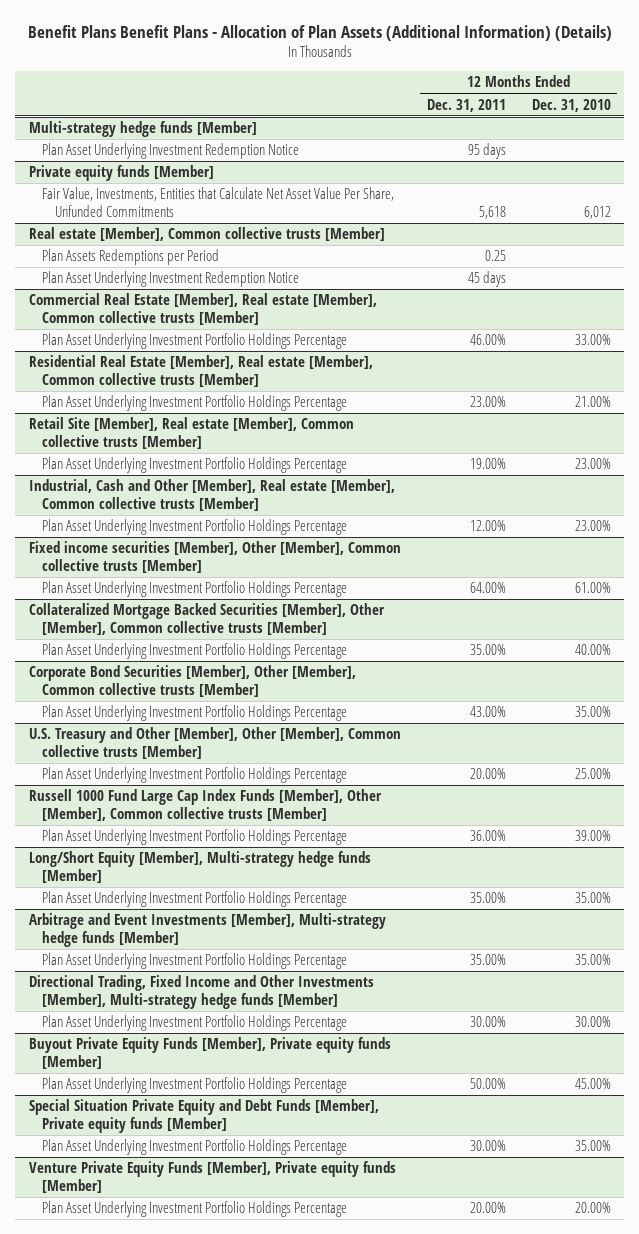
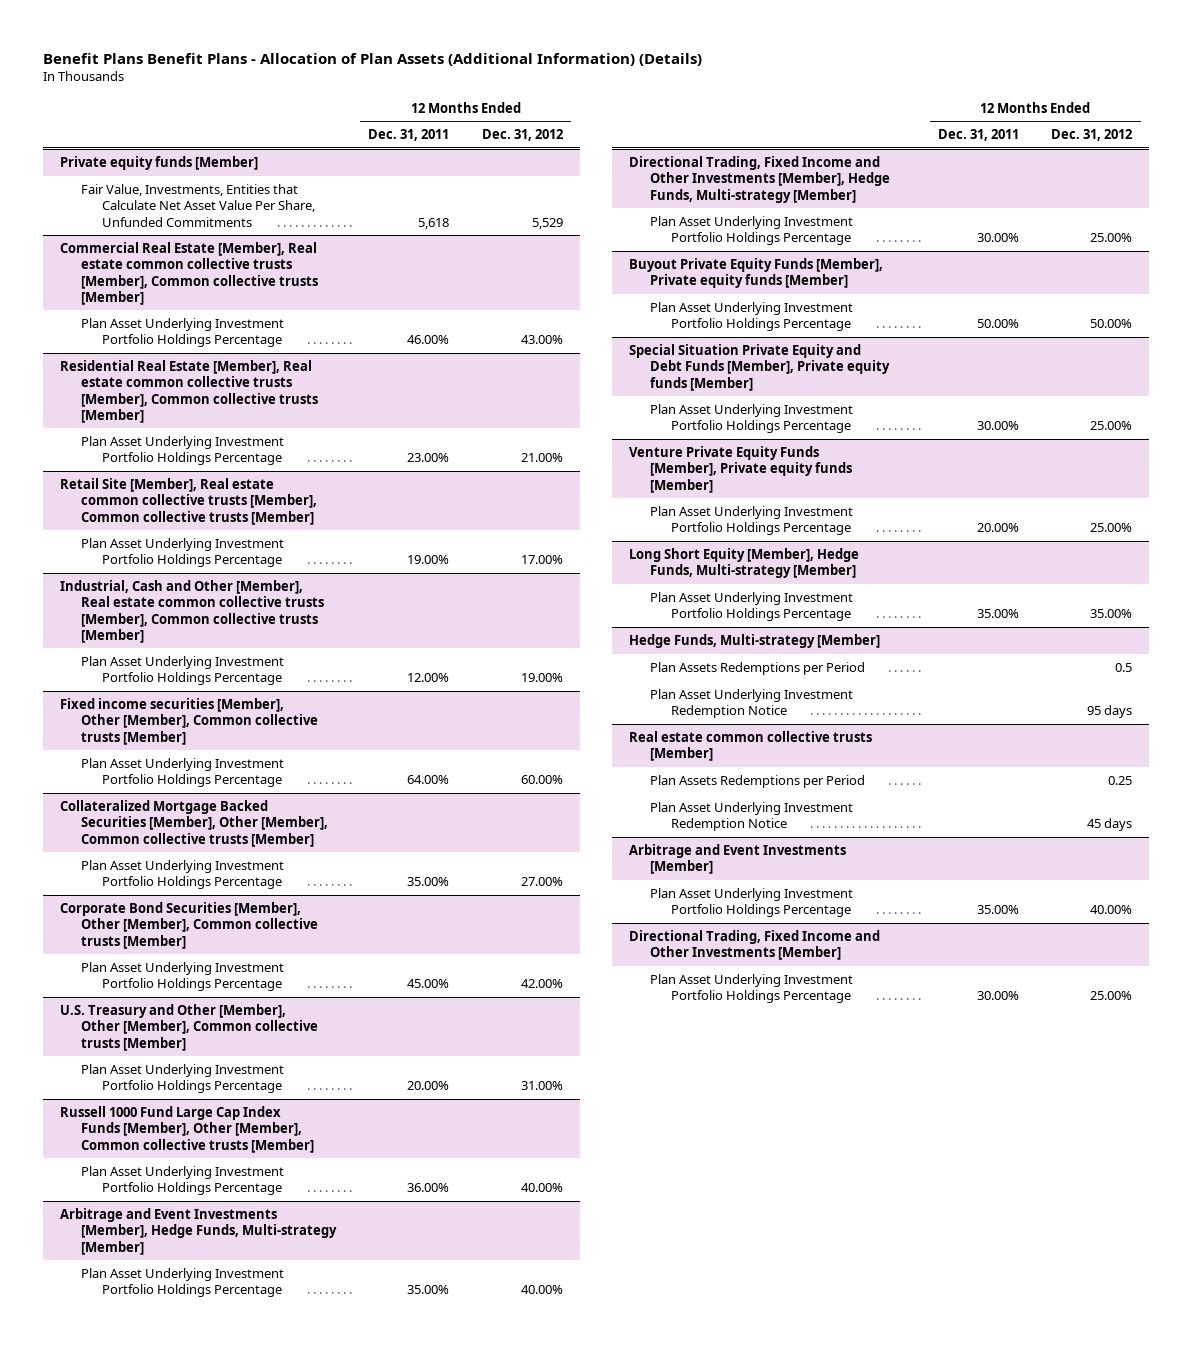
- | 12 Months Ended Dec. 31, 2011 | 12 Months Ended Dec. 31, 2010
+ | 12 Months Ended Dec. 31, 2011 | 12 Months Ended Dec. 31, 2012
- Multi-strategy hedge funds [Member]
- Plan Asset Underlying Investment Redemption Notice | 95 days |
- Real estate [Member], Common collective trusts [Member]
- Plan Assets Redemptions per Period | 0.25 |
- Plan Asset Underlying Investment Redemption Notice | 45 days |
- Commercial Real Estate [Member], Real estate [Member], Common collective trusts [Member]
+ Commercial Real Estate [Member], Real estate common collective trusts [Member], Common collective trusts [Member]
- Residential Real Estate [Member], Real estate [Member], Common collective trusts [Member]
+ Residential Real Estate [Member], Real estate common collective trusts [Member], Common collective trusts [Member]
- Retail Site [Member], Real estate [Member], Common collective trusts [Member]
+ Retail Site [Member], Real estate common collective trusts [Member], Common collective trusts [Member]
- Industrial, Cash and Other [Member], Real estate [Member], Common collective trusts [Member]
+ Industrial, Cash and Other [Member], Real estate common collective trusts [Member], Common collective trusts [Member]
@ Corporate Bond Securities [Member], Other [Member], Common collective trusts [Member]
- Plan Asset Underlying Investment Portfolio Holdings Percentage | 43.00% | 35.00%
+ Plan Asset Underlying Investment Portfolio Holdings Percentage | 45.00% | 42.00%
- Long/Short Equity [Member], Multi-strategy hedge funds [Member]
- Plan Asset Underlying Investment Portfolio Holdings Percentage | 35.00% | 35.00%
- Arbitrage and Event Investments [Member], Multi-strategy hedge funds [Member]
+ Arbitrage and Event Investments [Member], Hedge Funds, Multi-strategy [Member]
- Directional Trading, Fixed Income and Other Investments [Member], Multi-strategy hedge funds [Member]
+ Directional Trading, Fixed Income and Other Investments [Member], Hedge Funds, Multi-strategy [Member]
+ Long Short Equity [Member], Hedge Funds, Multi-strategy [Member]
+ Plan Asset Underlying Investment Portfolio Holdings Percentage | 35.00% | 35.00%
+ Hedge Funds, Multi-strategy [Member]
+ Plan Assets Redemptions per Period | | 0.5
+ Plan Asset Underlying Investment Redemption Notice | | 95 days
+ Real estate common collective trusts [Member]
+ Plan Assets Redemptions per Period | | 0.25
+ Plan Asset Underlying Investment Redemption Notice | | 45 days
+ Arbitrage and Event Investments [Member]
+ Plan Asset Underlying Investment Portfolio Holdings Percentage | 35.00% | 40.00%
+ Directional Trading, Fixed Income and Other Investments [Member]
+ Plan Asset Underlying Investment Portfolio Holdings Percentage | 30.00% | 25.00%

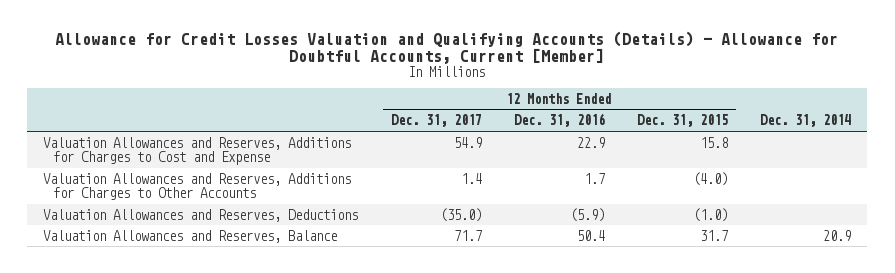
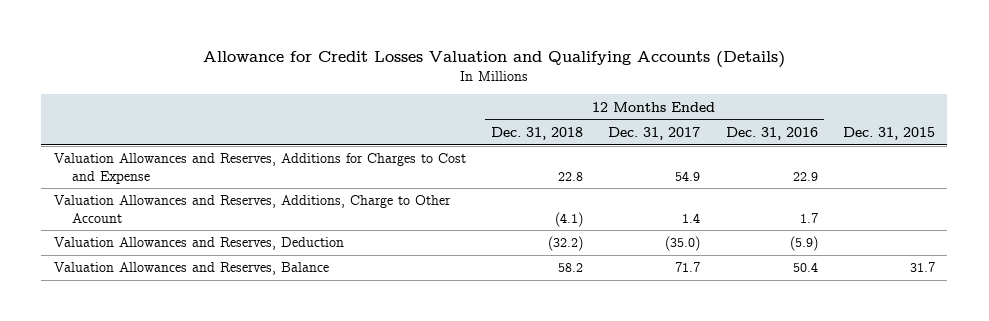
- Allowance for Credit Losses Valuation and Qualifying Accounts (Details) - Allowance for Doubtful Accounts, Current [Member]
+ Allowance for Credit Losses Valuation and Qualifying Accounts (Details)
- | 12 Months Ended Dec. 31, 2017 | 12 Months Ended Dec. 31, 2016 | 12 Months Ended Dec. 31, 2015 | Dec. 31, 2014
+ | 12 Months Ended Dec. 31, 2018 | 12 Months Ended Dec. 31, 2017 | 12 Months Ended Dec. 31, 2016 | Dec. 31, 2015
- Valuation Allowances and Reserves, Additions for Charges to Other Accounts | 1.4 | 1.7 | (4.0) |
- Valuation Allowances and Reserves, Deductions | (35.0) | (5.9) | (1.0) |
+ Valuation Allowances and Reserves, Additions, Charge to Other Account | (4.1) | 1.4 | 1.7 |
+ Valuation Allowances and Reserves, Deduction | (32.2) | (35.0) | (5.9) |

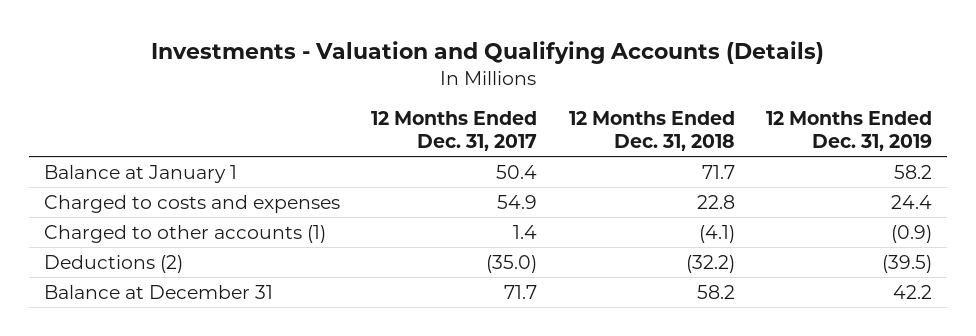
- Allowance for Credit Losses Valuation and Qualifying Accounts (Details)
+ Investments - Valuation and Qualifying Accounts (Details)
- | 12 Months Ended Dec. 31, 2018 | 12 Months Ended Dec. 31, 2017 | 12 Months Ended Dec. 31, 2016 | Dec. 31, 2015
+ | 12 Months Ended Dec. 31, 2017 | 12 Months Ended Dec. 31, 2018 | 12 Months Ended Dec. 31, 2019
- Valuation Allowances and Reserves, Additions for Charges to Cost and Expense | 22.8 | 54.9 | 22.9 |
- Valuation Allowances and Reserves, Additions, Charge to Other Account | (4.1) | 1.4 | 1.7 |
- Valuation Allowances and Reserves, Deduction | (32.2) | (35.0) | (5.9) |
- Valuation Allowances and Reserves, Balance | 58.2 | 71.7 | 50.4 | 31.7
+ Balance at January 1 | 50.4 | 71.7 | 58.2
+ Charged to costs and expenses | 54.9 | 22.8 | 24.4
+ Charged to other accounts (1) | 1.4 | (4.1) | (0.9)
+ Deductions (2) | (35.0) | (32.2) | (39.5)
+ Balance at December 31 | 71.7 | 58.2 | 42.2

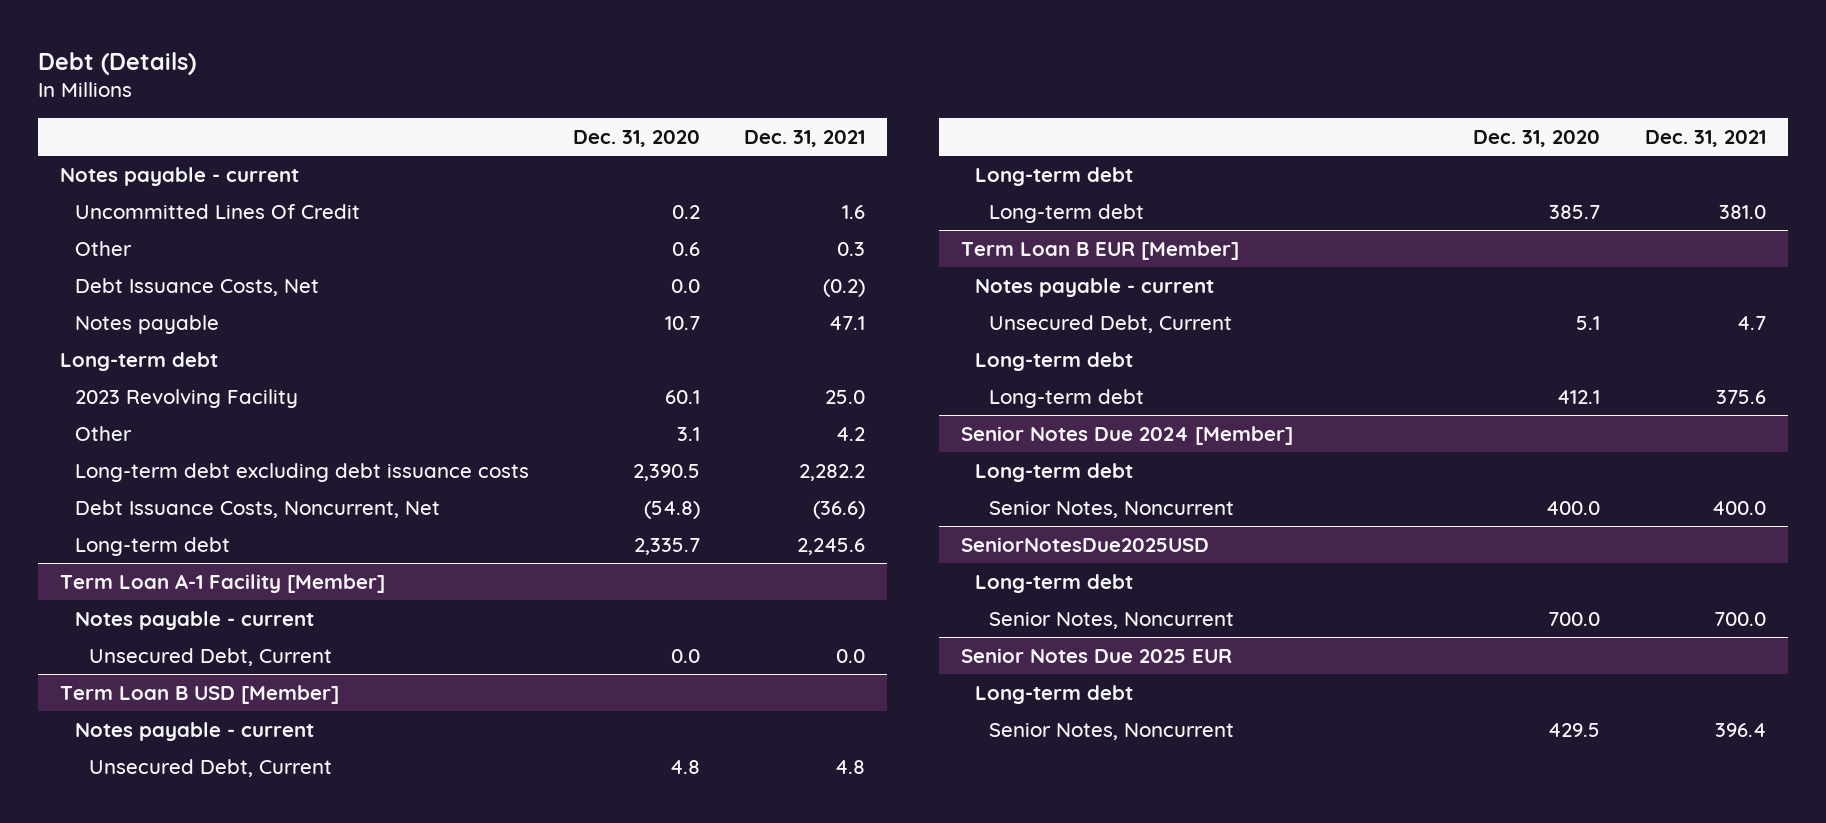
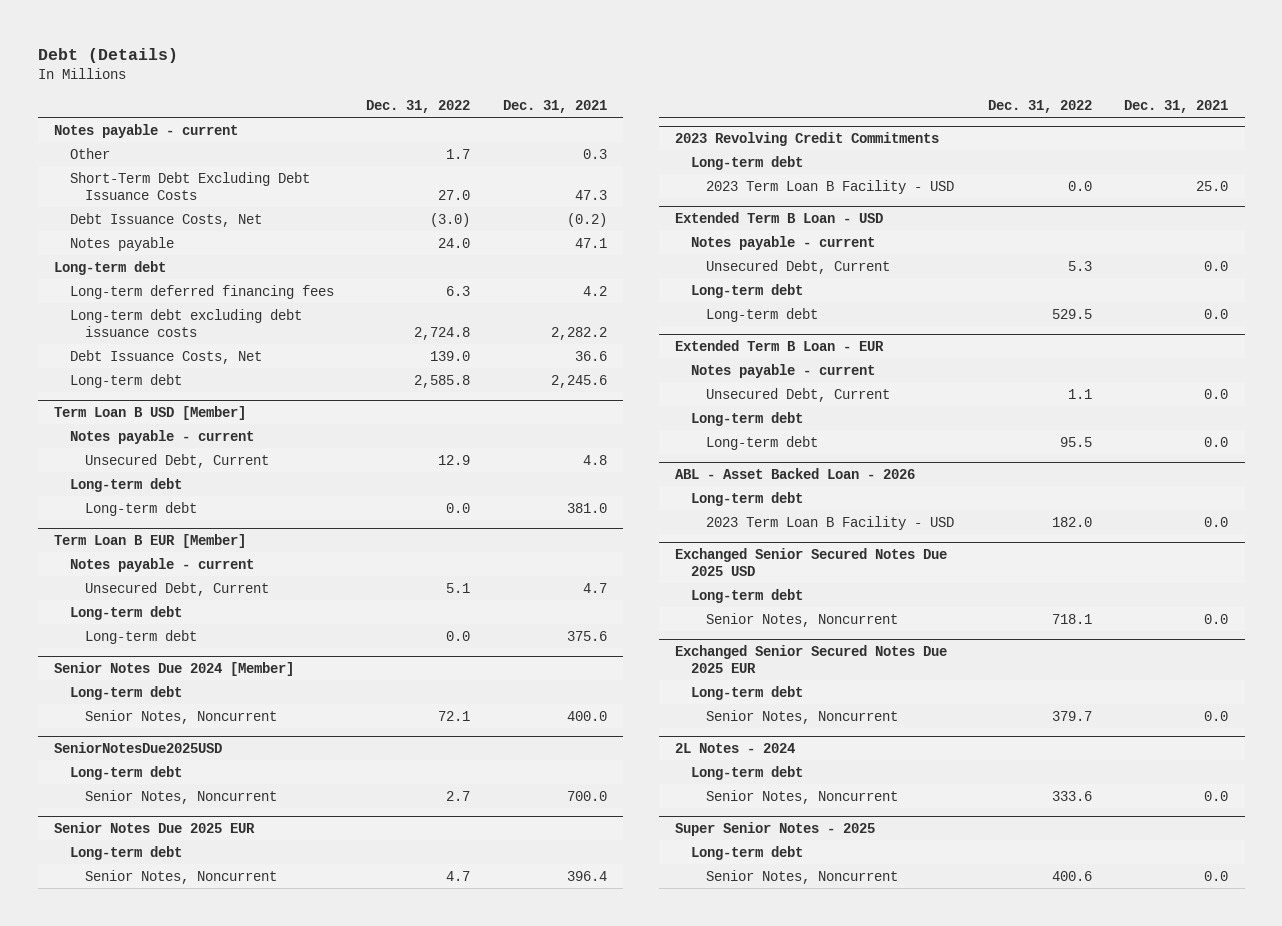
- | Dec. 31, 2020 | Dec. 31, 2021
+ | Dec. 31, 2022 | Dec. 31, 2021
- Uncommitted Lines Of Credit | 0.2 | 1.6
+ Short-Term Debt Excluding Debt Issuance Costs | 27.0 | 47.3
- 2023 Revolving Facility | 60.1 | 25.0
- Other | 3.1 | 4.2
+ Long-term deferred financing fees | 6.3 | 4.2
- Debt Issuance Costs, Noncurrent, Net | (54.8) | (36.6)
+ Debt Issuance Costs, Net | 139.0 | 36.6
- Term Loan A-1 Facility [Member]
- Notes payable - current
- Unsecured Debt, Current | 0.0 | 0.0
+ 2023 Revolving Credit Commitments
+ Long-term debt
+ 2023 Term Loan B Facility - USD | 0.0 | 25.0
+ Extended Term B Loan - USD
+ Notes payable - current
+ Unsecured Debt, Current | 5.3 | 0.0
+ Long-term debt
+ Long-term debt | 529.5 | 0.0
+ Extended Term B Loan - EUR
+ Notes payable - current
+ Unsecured Debt, Current | 1.1 | 0.0
+ Long-term debt
+ Long-term debt | 95.5 | 0.0
+ ABL - Asset Backed Loan - 2026
+ Long-term debt
+ 2023 Term Loan B Facility - USD | 182.0 | 0.0
+ Exchanged Senior Secured Notes Due 2025 USD
+ Long-term debt
+ Senior Notes, Noncurrent | 718.1 | 0.0
+ Exchanged Senior Secured Notes Due 2025 EUR
+ Long-term debt
+ Senior Notes, Noncurrent | 379.7 | 0.0
+ 2L Notes - 2024
+ Long-term debt
+ Senior Notes, Noncurrent | 333.6 | 0.0
+ Super Senior Notes - 2025
+ Long-term debt
+ Senior Notes, Noncurrent | 400.6 | 0.0

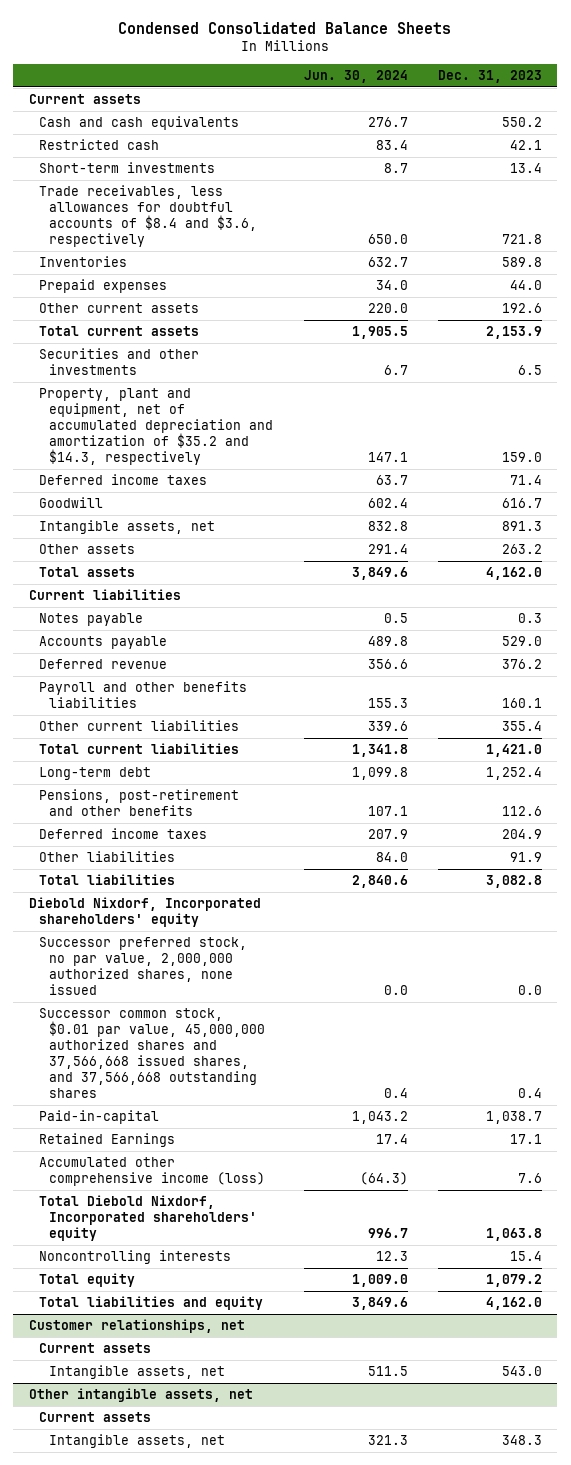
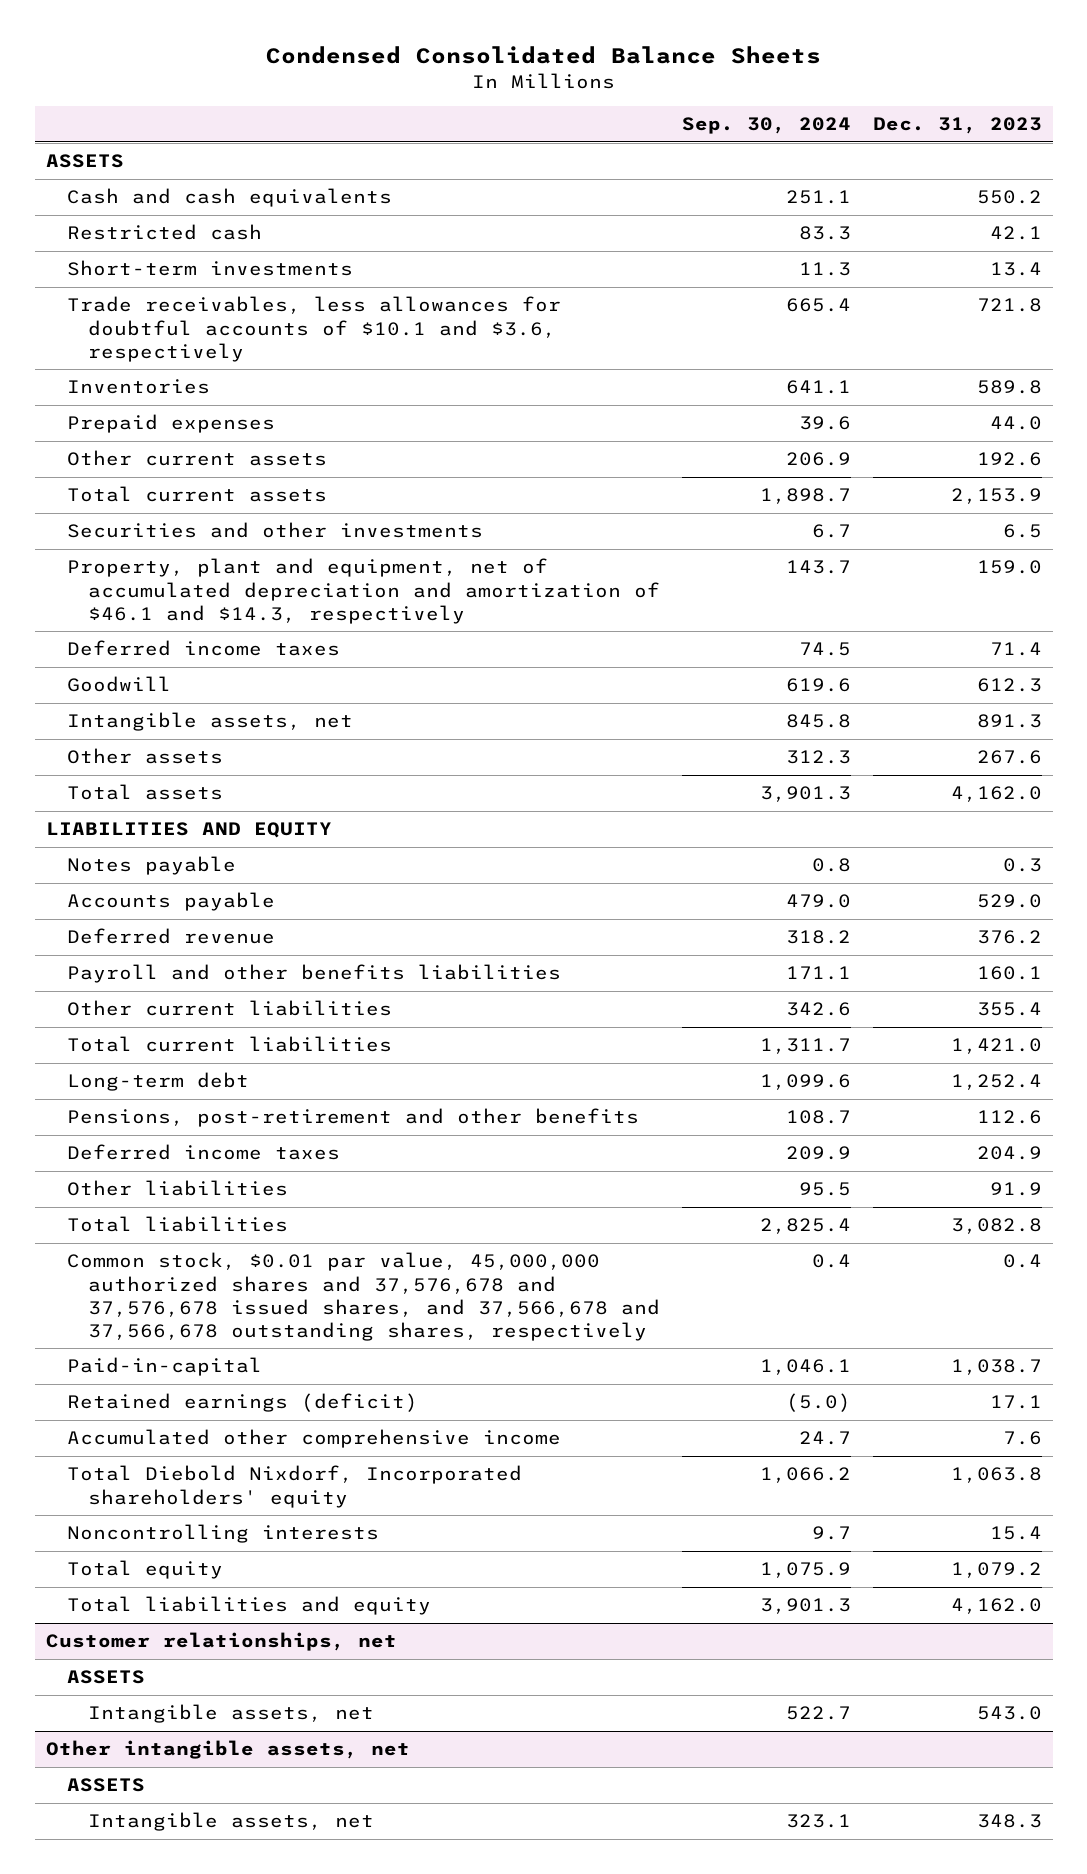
- | Jun. 30, 2024 | Dec. 31, 2023
+ | Sep. 30, 2024 | Dec. 31, 2023
- Current assets
+ ASSETS
- Trade receivables, less allowances for doubtful accounts of $8.4 and $3.6, respectively | 650.0 | 721.8
+ Trade receivables, less allowances for doubtful accounts of $10.1 and $3.6, respectively | 665.4 | 721.8
- Property, plant and equipment, net of accumulated depreciation and amortization of $35.2 and $14.3, respectively | 147.1 | 159.0
+ Property, plant and equipment, net of accumulated depreciation and amortization of $46.1 and $14.3, respectively | 143.7 | 159.0
- Goodwill | 602.4 | 616.7
+ Goodwill | 619.6 | 612.3
- Other assets | 291.4 | 263.2
+ Other assets | 312.3 | 267.6
- Current liabilities
+ LIABILITIES AND EQUITY
- Diebold Nixdorf, Incorporated shareholders' equity
- Successor preferred stock, no par value, 2,000,000 authorized shares, none issued | 0.0 | 0.0
- Successor common stock, $0.01 par value, 45,000,000 authorized shares and 37,566,668 issued shares, and 37,566,668 outstanding shares | 0.4 | 0.4
+ Common stock, $0.01 par value, 45,000,000 authorized shares and 37,576,678 and 37,576,678 issued shares, and 37,566,678 and 37,566,678 outstanding shares, respectively | 0.4 | 0.4
- Retained Earnings | 17.4 | 17.1
- Accumulated other comprehensive income (loss) | (64.3) | 7.6
+ Retained earnings (deficit) | (5.0) | 17.1
+ Accumulated other comprehensive income | 24.7 | 7.6
@ Customer relationships, net
- Current assets
+ ASSETS
@ Other intangible assets, net
- Current assets
+ ASSETS

